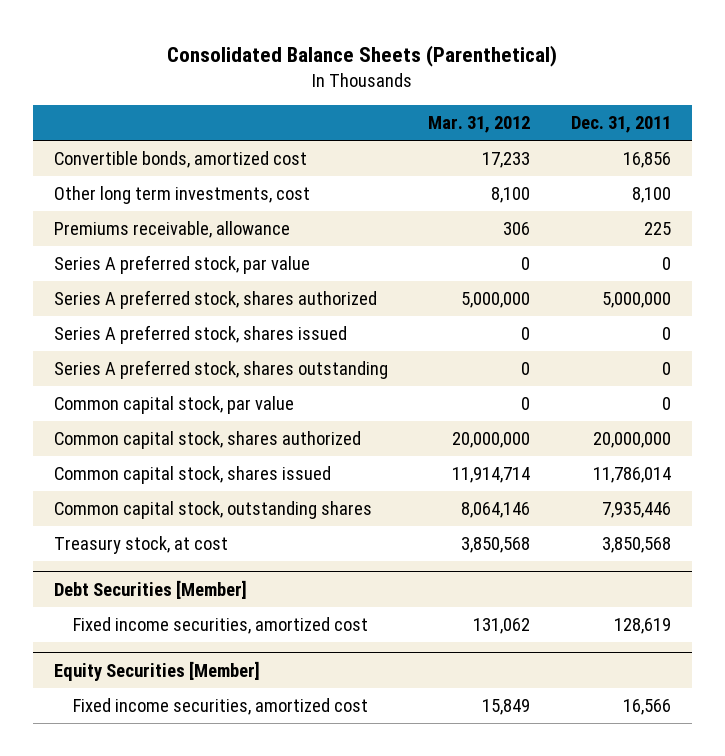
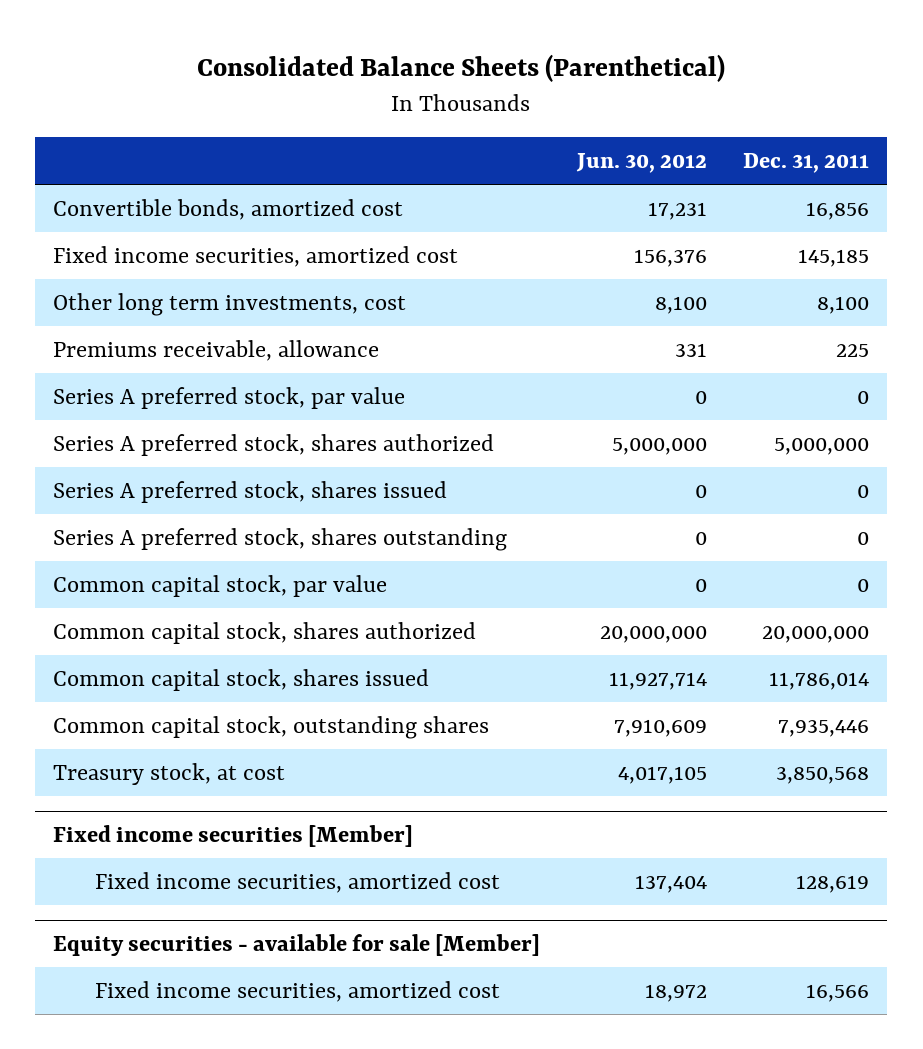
- | Mar. 31, 2012 | Dec. 31, 2011
+ | Jun. 30, 2012 | Dec. 31, 2011
+ Fixed income securities, amortized cost | 156,376 | 145,185
- Debt Securities [Member]
+ Fixed income securities [Member]
- Equity Securities [Member]
+ Equity securities - available for sale [Member]

